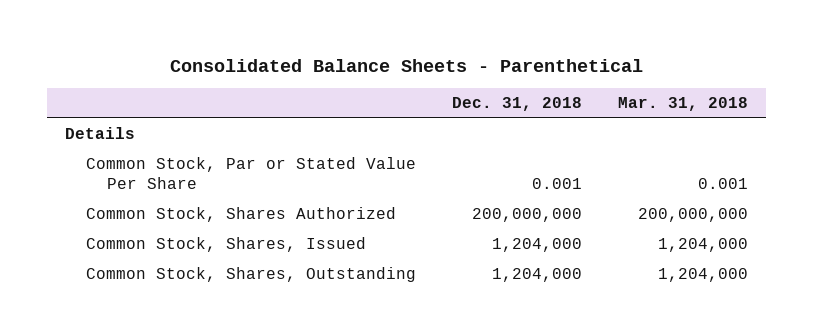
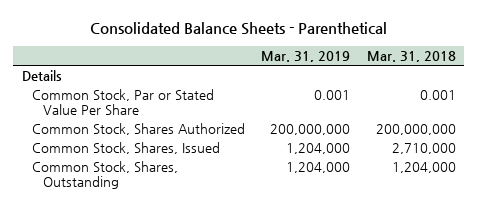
- | Dec. 31, 2018 | Mar. 31, 2018
+ | Mar. 31, 2019 | Mar. 31, 2018
- Common Stock, Shares, Issued | 1,204,000 | 1,204,000
+ Common Stock, Shares, Issued | 1,204,000 | 2,710,000

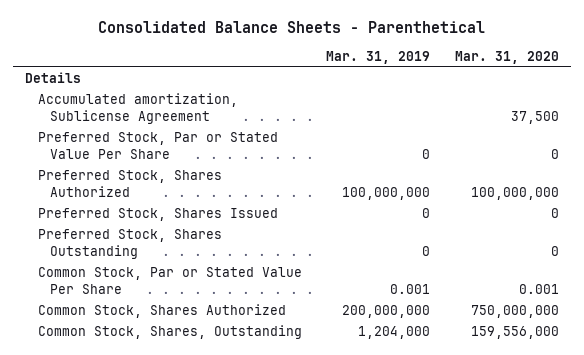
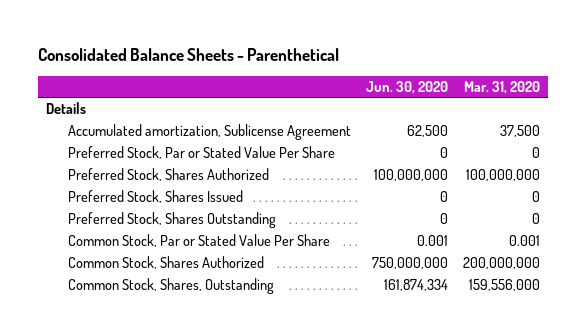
- | Mar. 31, 2019 | Mar. 31, 2020
+ | Jun. 30, 2020 | Mar. 31, 2020
- Common Stock, Shares Authorized | 200,000,000 | 750,000,000
+ Common Stock, Shares Authorized | 750,000,000 | 200,000,000

